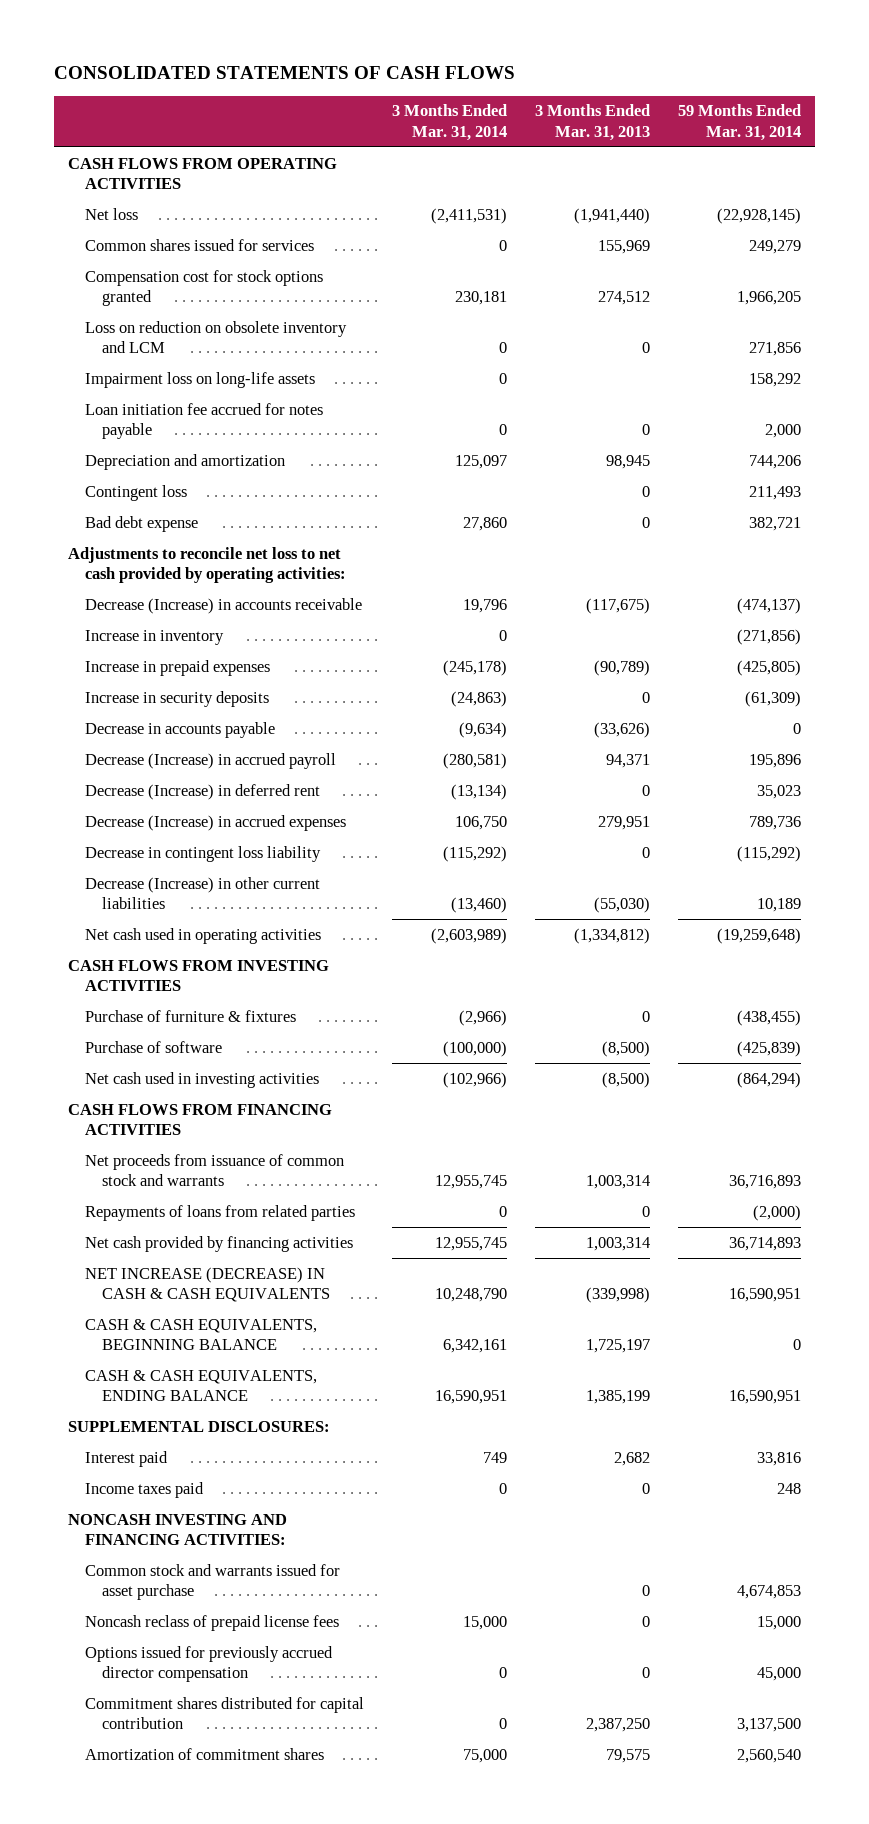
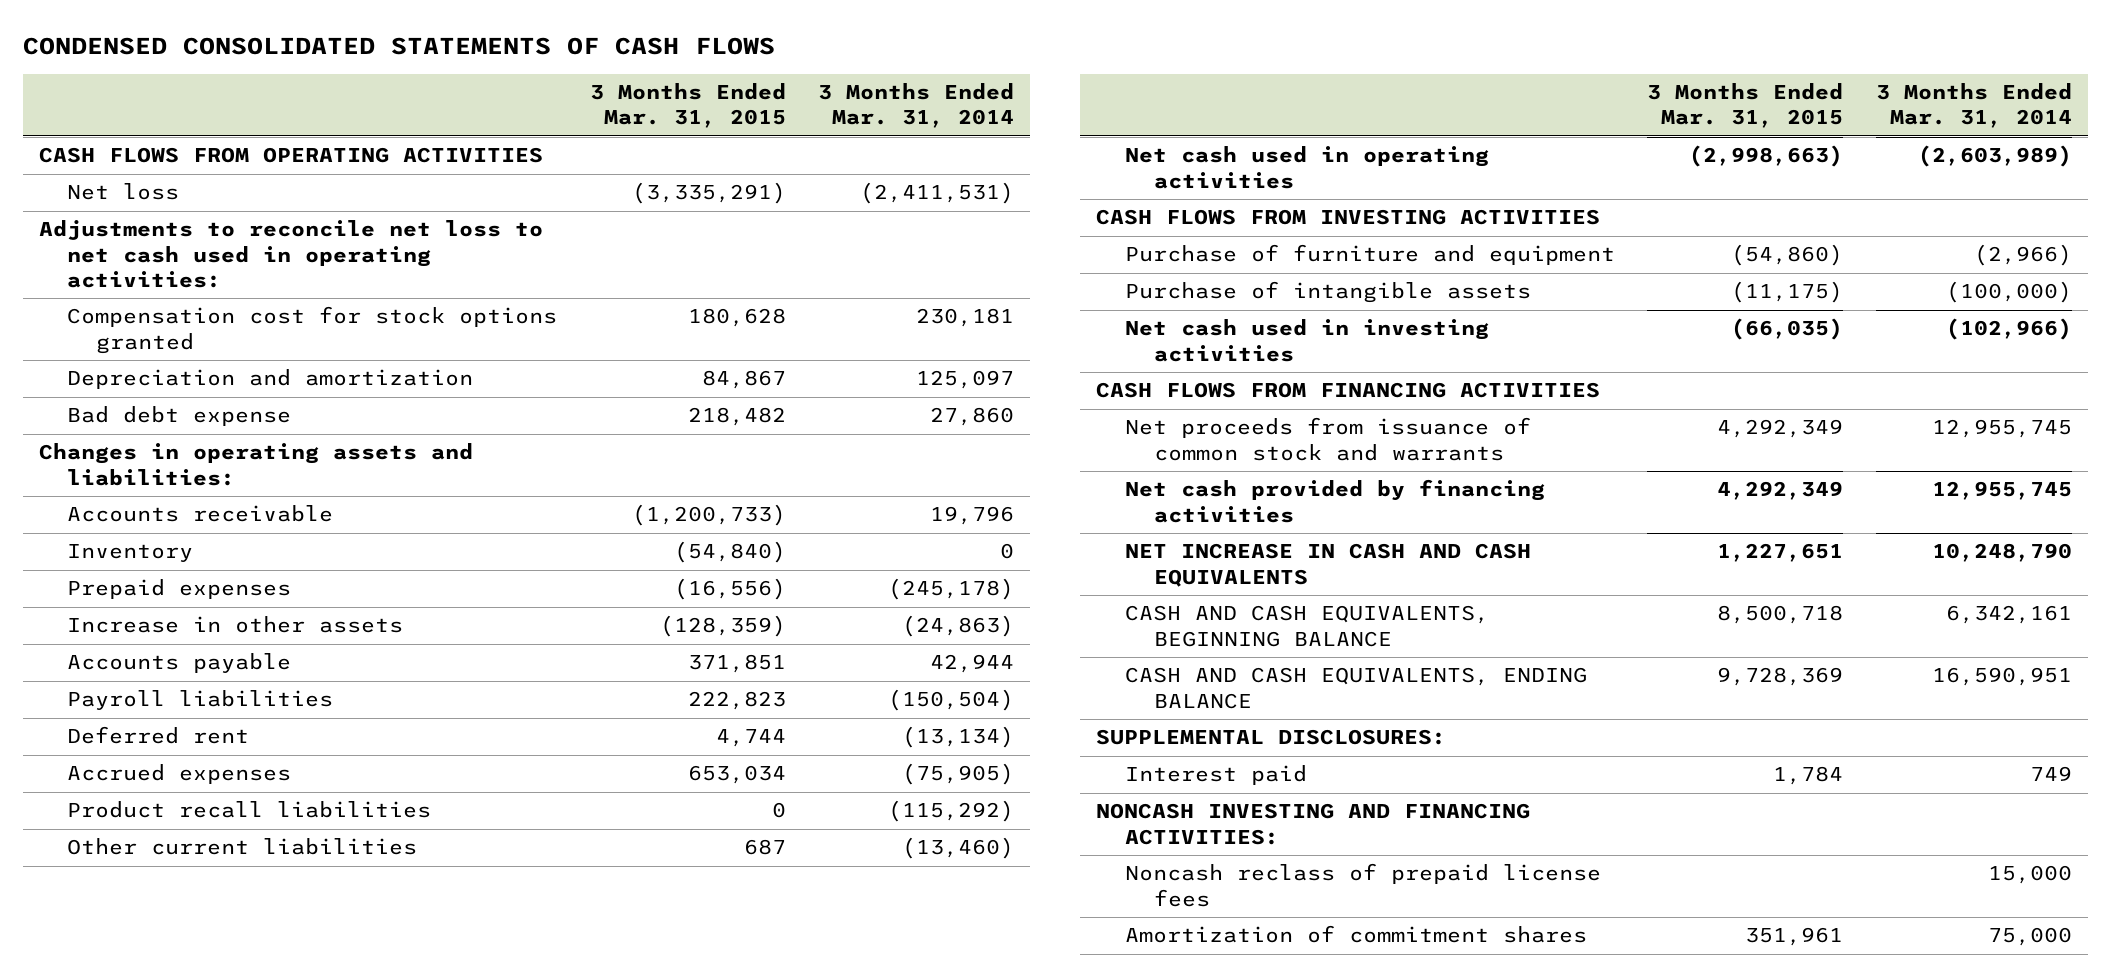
- CONSOLIDATED STATEMENTS OF CASH FLOWS
+ CONDENSED CONSOLIDATED STATEMENTS OF CASH FLOWS
- | 3 Months Ended Mar. 31, 2014 | 3 Months Ended Mar. 31, 2013 | 59 Months Ended Mar. 31, 2014
+ | 3 Months Ended Mar. 31, 2015 | 3 Months Ended Mar. 31, 2014
- Common shares issued for services | 0 | 155,969 | 249,279
+ Adjustments to reconcile net loss to net cash used in operating activities:
- Loss on reduction on obsolete inventory and LCM | 0 | 0 | 271,856
- Impairment loss on long-life assets | 0 | | 158,292
- Loan initiation fee accrued for notes payable | 0 | 0 | 2,000
- Contingent loss | | 0 | 211,493
- Adjustments to reconcile net loss to net cash provided by operating activities:
- Decrease (Increase) in accounts receivable | 19,796 | (117,675) | (474,137)
- Increase in inventory | 0 | | (271,856)
- Increase in prepaid expenses | (245,178) | (90,789) | (425,805)
- Increase in security deposits | (24,863) | 0 | (61,309)
- Decrease in accounts payable | (9,634) | (33,626) | 0
- Decrease (Increase) in accrued payroll | (280,581) | 94,371 | 195,896
- Decrease (Increase) in deferred rent | (13,134) | 0 | 35,023
- Decrease (Increase) in accrued expenses | 106,750 | 279,951 | 789,736
- Decrease in contingent loss liability | (115,292) | 0 | (115,292)
- Decrease (Increase) in other current liabilities | (13,460) | (55,030) | 10,189
+ Changes in operating assets and liabilities:
+ Accounts receivable | (1,200,733) | 19,796
+ Inventory | (54,840) | 0
+ Prepaid expenses | (16,556) | (245,178)
+ Increase in other assets | (128,359) | (24,863)
+ Accounts payable | 371,851 | 42,944
+ Payroll liabilities | 222,823 | (150,504)
+ Deferred rent | 4,744 | (13,134)
+ Accrued expenses | 653,034 | (75,905)
+ Product recall liabilities | 0 | (115,292)
+ Other current liabilities | 687 | (13,460)
- Purchase of furniture & fixtures | (2,966) | 0 | (438,455)
- Purchase of software | (100,000) | (8,500) | (425,839)
+ Purchase of furniture and equipment | (54,860) | (2,966)
+ Purchase of intangible assets | (11,175) | (100,000)
- Repayments of loans from related parties | 0 | 0 | (2,000)
- NET INCREASE (DECREASE) IN CASH & CASH EQUIVALENTS | 10,248,790 | (339,998) | 16,590,951
- CASH & CASH EQUIVALENTS, BEGINNING BALANCE | 6,342,161 | 1,725,197 | 0
- CASH & CASH EQUIVALENTS, ENDING BALANCE | 16,590,951 | 1,385,199 | 16,590,951
+ NET INCREASE IN CASH AND CASH EQUIVALENTS | 1,227,651 | 10,248,790
+ CASH AND CASH EQUIVALENTS, BEGINNING BALANCE | 8,500,718 | 6,342,161
+ CASH AND CASH EQUIVALENTS, ENDING BALANCE | 9,728,369 | 16,590,951
- Income taxes paid | 0 | 0 | 248
- Common stock and warrants issued for asset purchase | | 0 | 4,674,853
- Options issued for previously accrued director compensation | 0 | 0 | 45,000
- Commitment shares distributed for capital contribution | 0 | 2,387,250 | 3,137,500

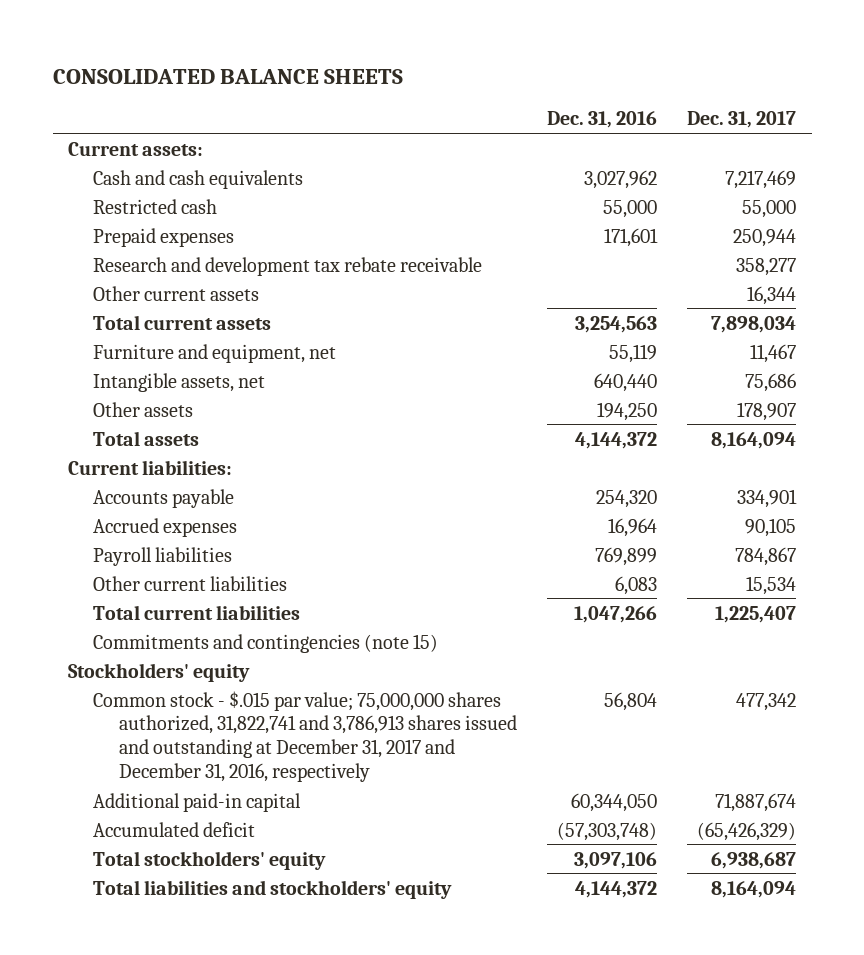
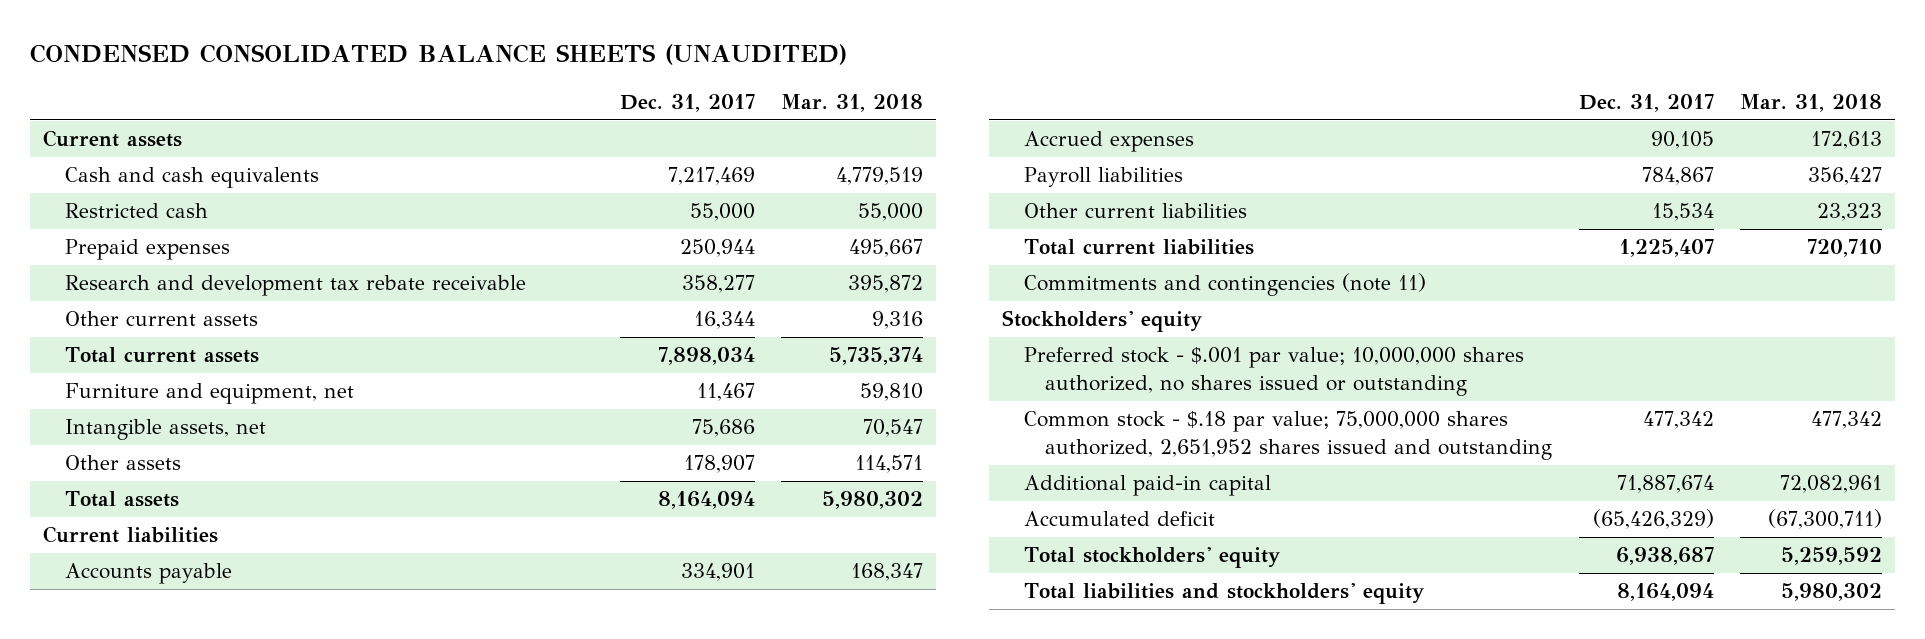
- CONSOLIDATED BALANCE SHEETS
+ CONDENSED CONSOLIDATED BALANCE SHEETS (UNAUDITED)
- | Dec. 31, 2016 | Dec. 31, 2017
+ | Dec. 31, 2017 | Mar. 31, 2018
- Current assets:
+ Current assets
- Current liabilities:
+ Current liabilities
- Commitments and contingencies (note 15)
+ Commitments and contingencies (note 11)
- Common stock - $.015 par value; 75,000,000 shares authorized, 31,822,741 and 3,786,913 shares issued and outstanding at December 31, 2017 and December 31, 2016, respectively | 56,804 | 477,342
+ Preferred stock - $.001 par value; 10,000,000 shares authorized, no shares issued or outstanding
+ Common stock - $.18 par value; 75,000,000 shares authorized, 2,651,952 shares issued and outstanding | 477,342 | 477,342

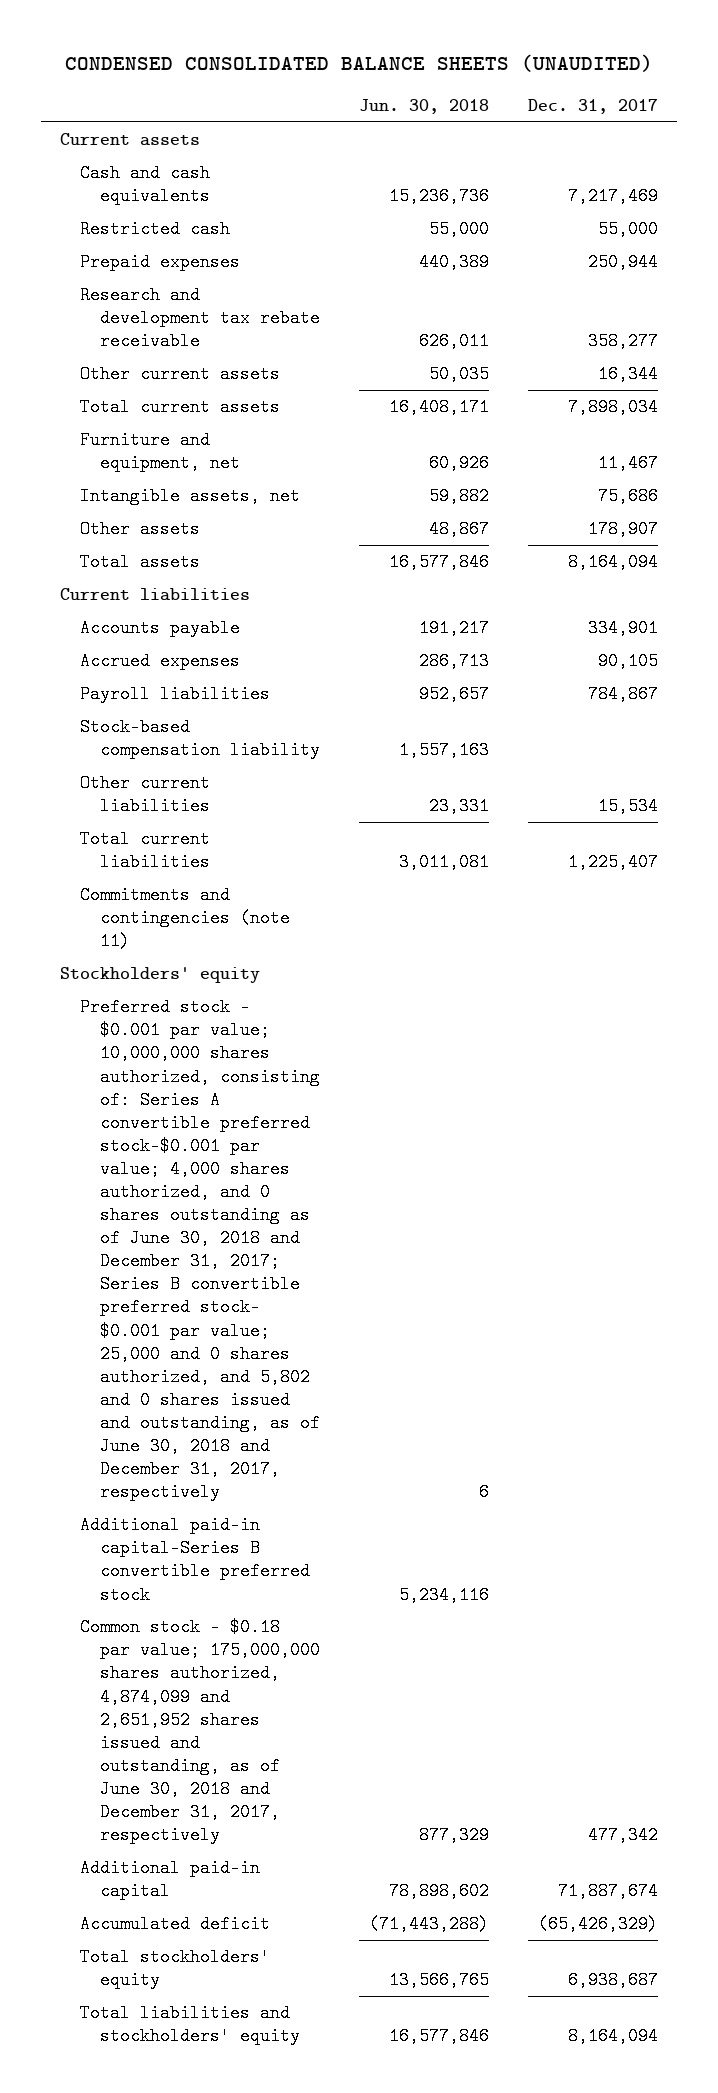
- | Dec. 31, 2017 | Mar. 31, 2018
+ | Jun. 30, 2018 | Dec. 31, 2017
+ Stock-based compensation liability | 1,557,163 |
- Preferred stock - $.001 par value; 10,000,000 shares authorized, no shares issued or outstanding
- Common stock - $.18 par value; 75,000,000 shares authorized, 2,651,952 shares issued and outstanding | 477,342 | 477,342
+ Preferred stock - $0.001 par value; 10,000,000 shares authorized, consisting of: Series A convertible preferred stock-$0.001 par value; 4,000 shares authorized, and 0 shares outstanding as of June 30, 2018 and December 31, 2017; Series B convertible preferred stock- $0.001 par value; 25,000 and 0 shares authorized, and 5,802 and 0 shares issued and outstanding, as of June 30, 2018 and December 31, 2017, respectively | 6 |
+ Additional paid-in capital-Series B convertible preferred stock | 5,234,116 |
+ Common stock - $0.18 par value; 175,000,000 shares authorized, 4,874,099 and 2,651,952 shares issued and outstanding, as of June 30, 2018 and December 31, 2017, respectively | 877,329 | 477,342

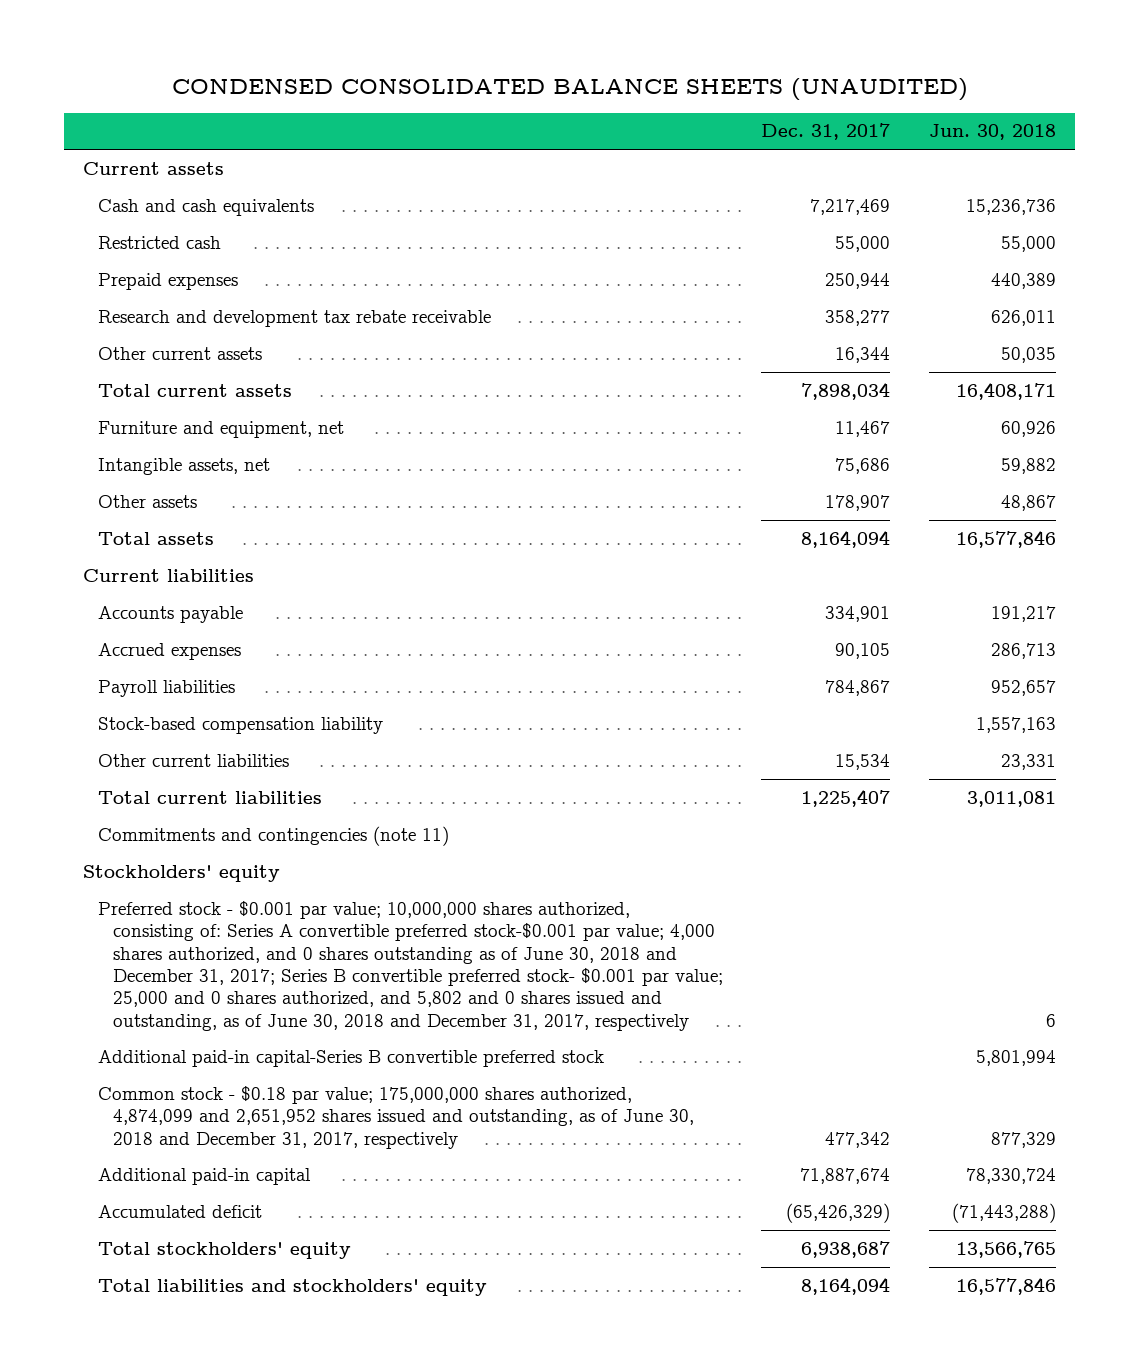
- | Jun. 30, 2018 | Dec. 31, 2017
+ | Dec. 31, 2017 | Jun. 30, 2018
- Additional paid-in capital-Series B convertible preferred stock | 5,234,116 |
+ Additional paid-in capital-Series B convertible preferred stock | | 5,801,994
- Additional paid-in capital | 78,898,602 | 71,887,674
+ Additional paid-in capital | 71,887,674 | 78,330,724

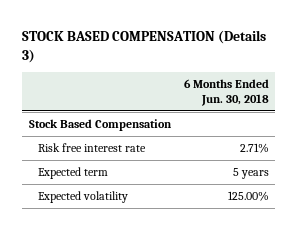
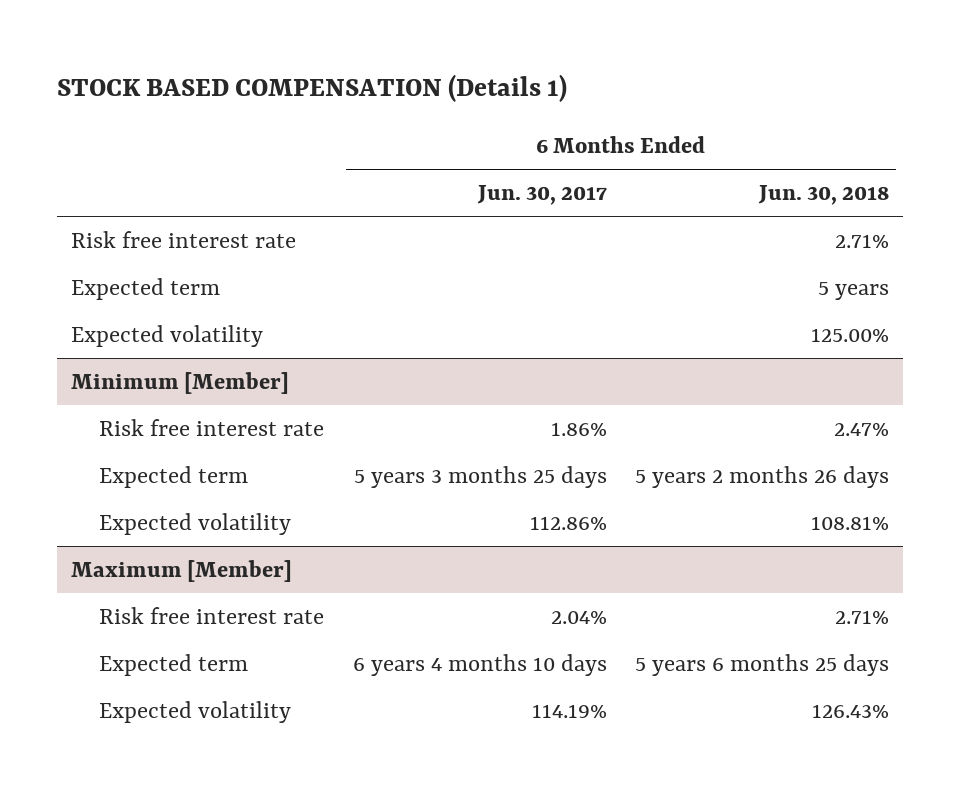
- STOCK BASED COMPENSATION (Details 3)
+ STOCK BASED COMPENSATION (Details 1)
- | 6 Months Ended Jun. 30, 2018
+ | 6 Months Ended Jun. 30, 2017 | 6 Months Ended Jun. 30, 2018
- Stock Based Compensation
+ Minimum [Member]
+ Risk free interest rate | 1.86% | 2.47%
+ Expected term | 5 years 3 months 25 days | 5 years 2 months 26 days
+ Expected volatility | 112.86% | 108.81%
+ Maximum [Member]
+ Risk free interest rate | 2.04% | 2.71%
+ Expected term | 6 years 4 months 10 days | 5 years 6 months 25 days
+ Expected volatility | 114.19% | 126.43%

